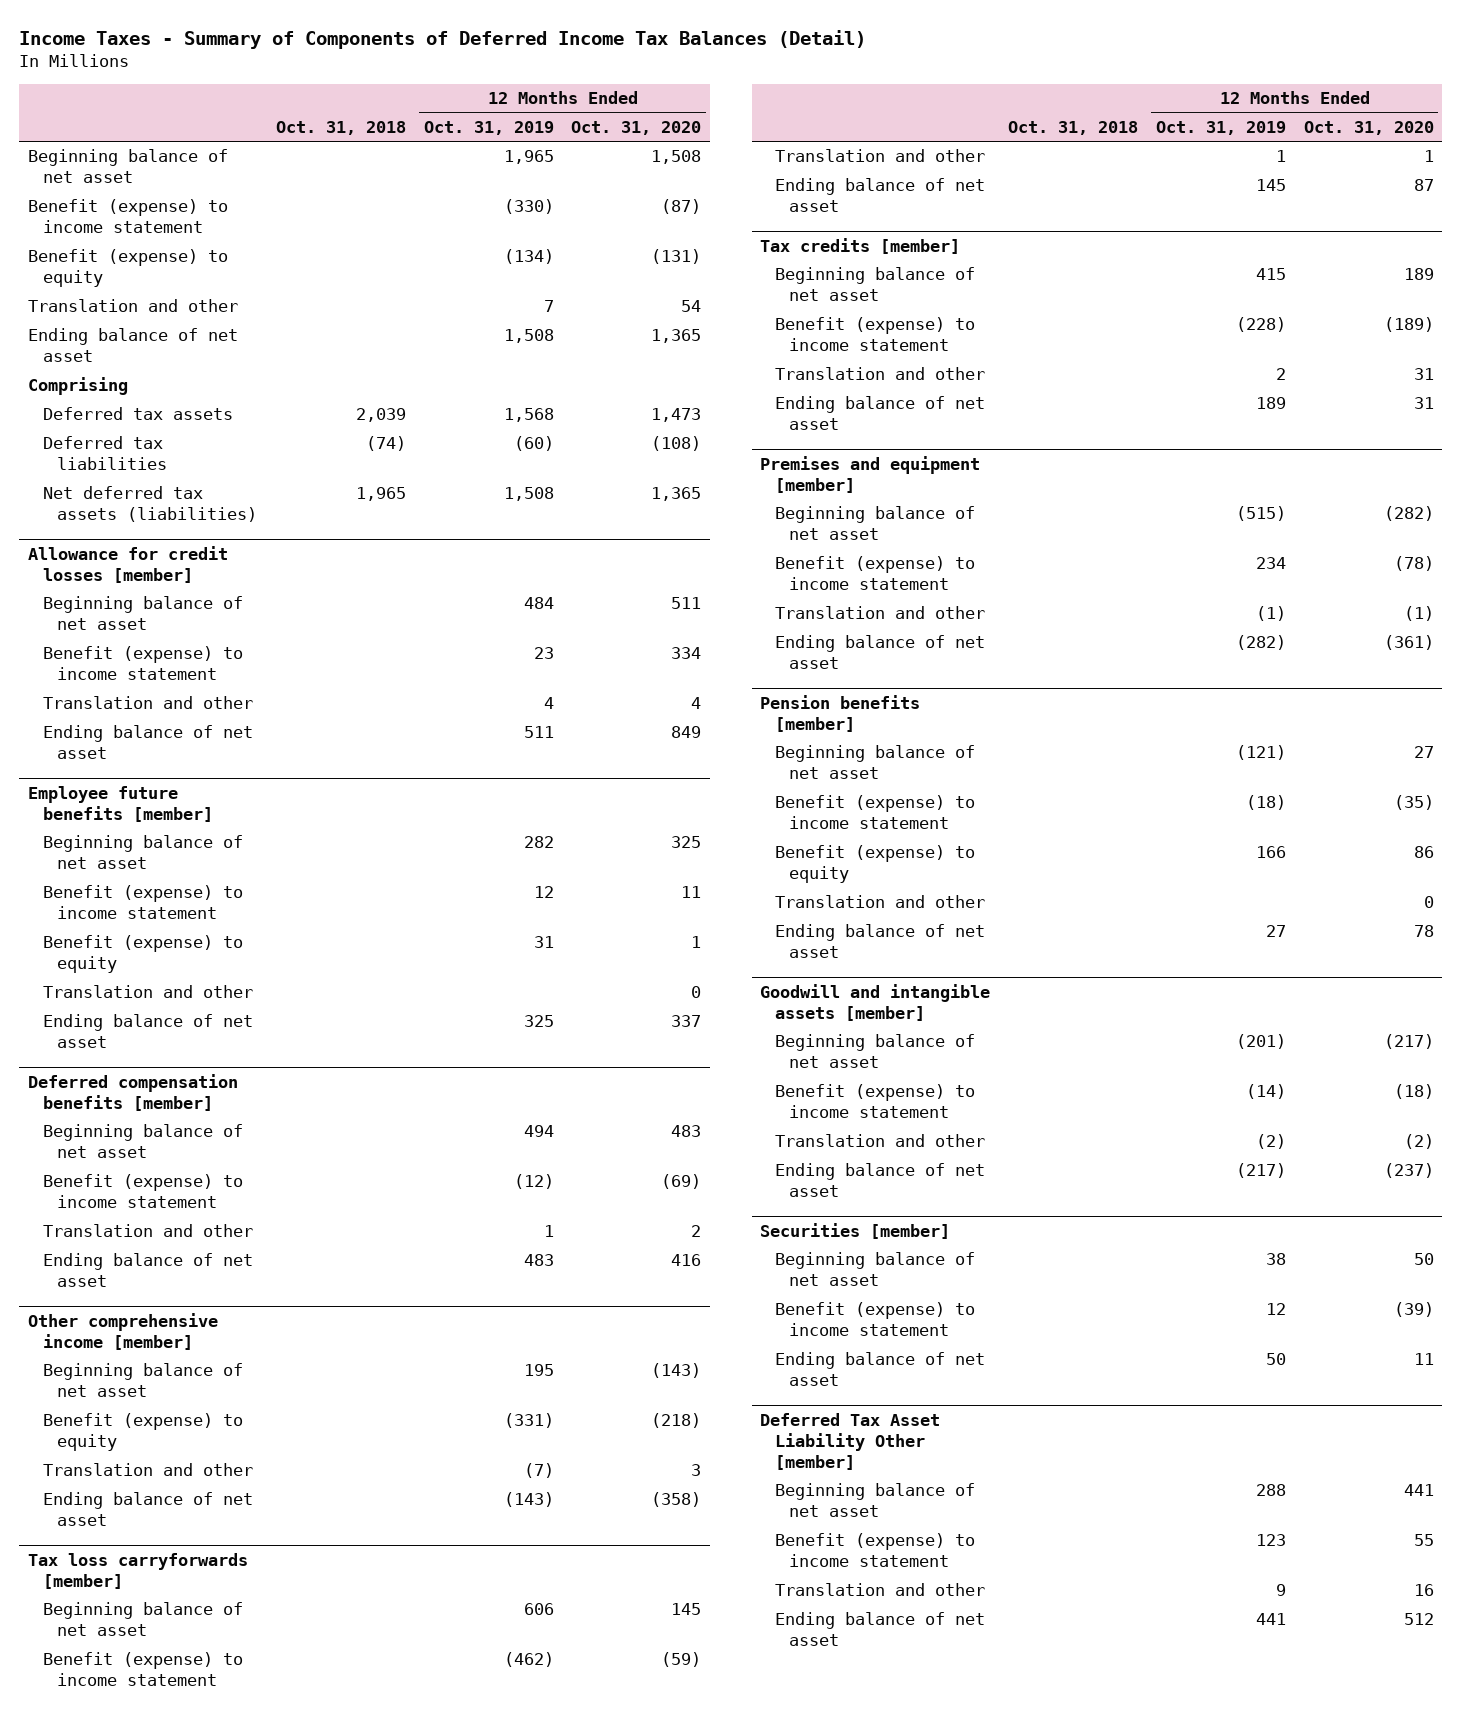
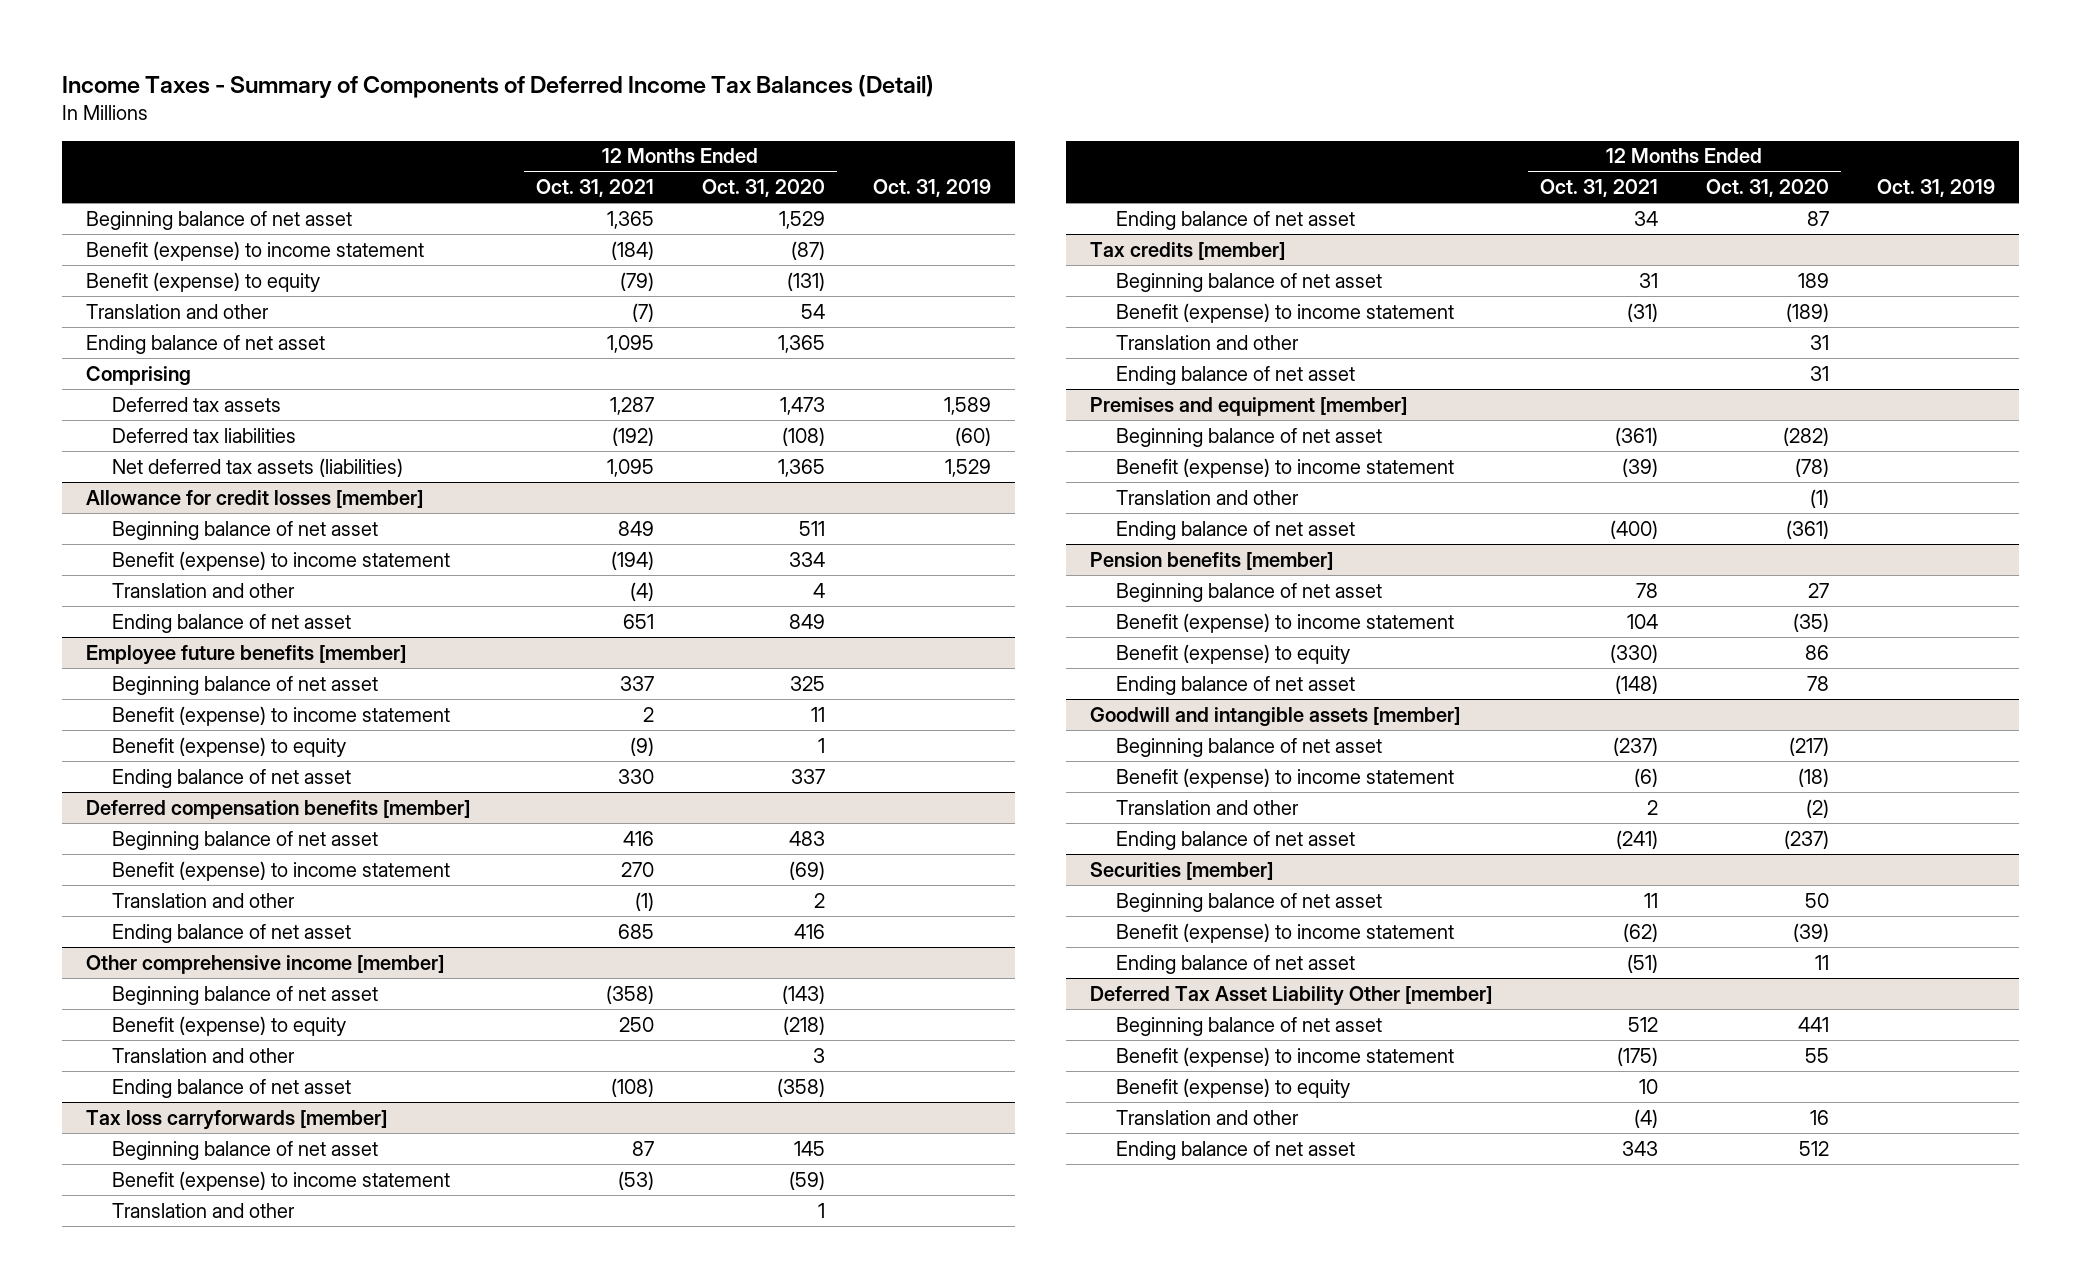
- | Oct. 31, 2018 | 12 Months Ended Oct. 31, 2019 | 12 Months Ended Oct. 31, 2020
+ | 12 Months Ended Oct. 31, 2021 | 12 Months Ended Oct. 31, 2020 | Oct. 31, 2019
- Beginning balance of net asset | | 1,965 | 1,508
+ Beginning balance of net asset | 1,365 | 1,529 |
@ Employee future benefits [member]
- Translation and other | | | 0
@ Pension benefits [member]
- Translation and other | | | 0
@ Deferred Tax Asset Liability Other [member]
+ Benefit (expense) to equity | 10 | |

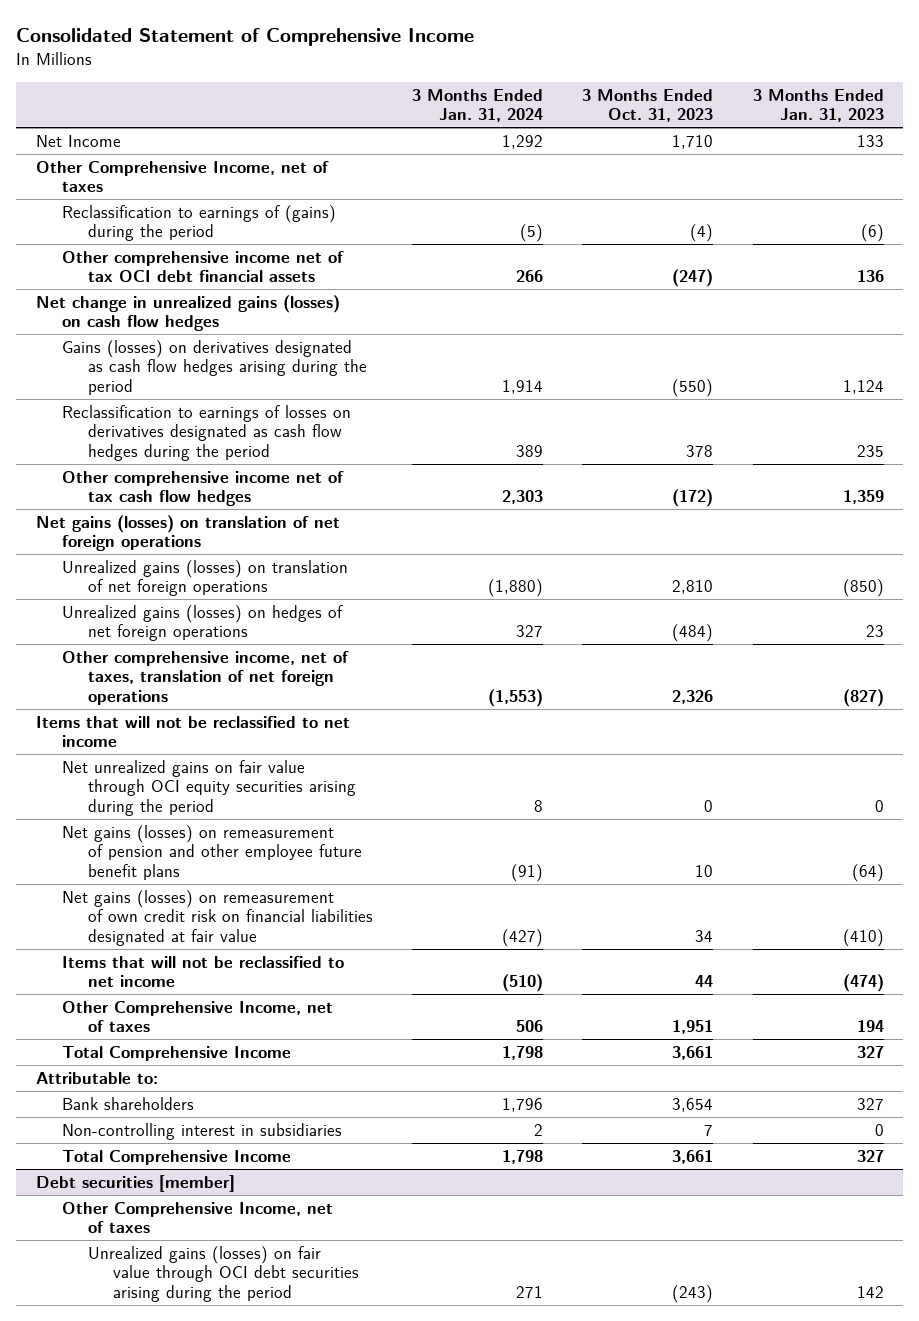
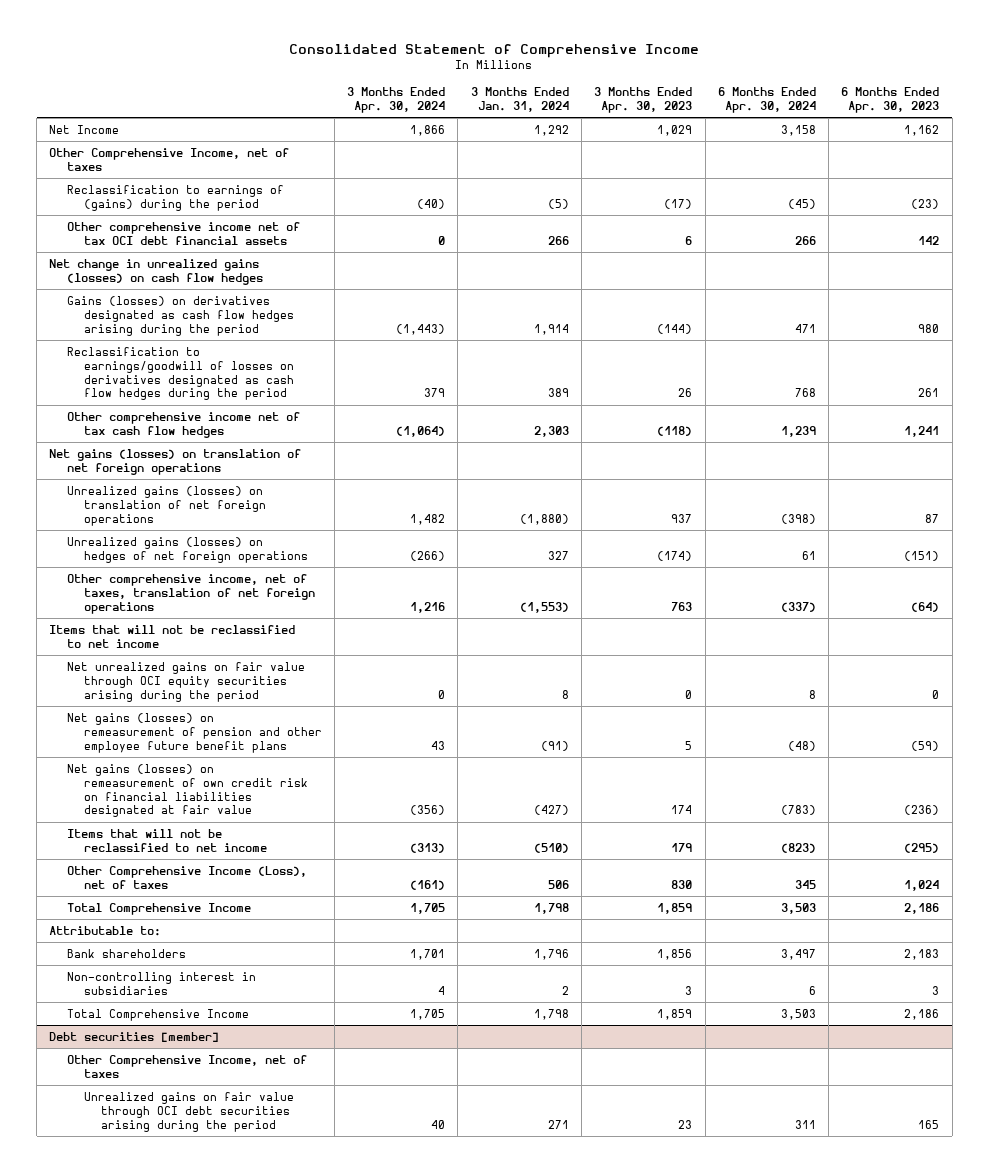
- | 3 Months Ended Jan. 31, 2024 | 3 Months Ended Oct. 31, 2023 | 3 Months Ended Jan. 31, 2023
+ | 3 Months Ended Apr. 30, 2024 | 3 Months Ended Jan. 31, 2024 | 3 Months Ended Apr. 30, 2023 | 6 Months Ended Apr. 30, 2024 | 6 Months Ended Apr. 30, 2023
- Reclassification to earnings of losses on derivatives designated as cash flow hedges during the period | 389 | 378 | 235
+ Reclassification to earnings/goodwill of losses on derivatives designated as cash flow hedges during the period | 379 | 389 | 26 | 768 | 261
- Other Comprehensive Income, net of taxes | 506 | 1,951 | 194
+ Other Comprehensive Income (Loss), net of taxes | (161) | 506 | 830 | 345 | 1,024
@ Debt securities [member]
- Unrealized gains (losses) on fair value through OCI debt securities arising during the period | 271 | (243) | 142
+ Unrealized gains on fair value through OCI debt securities arising during the period | 40 | 271 | 23 | 311 | 165

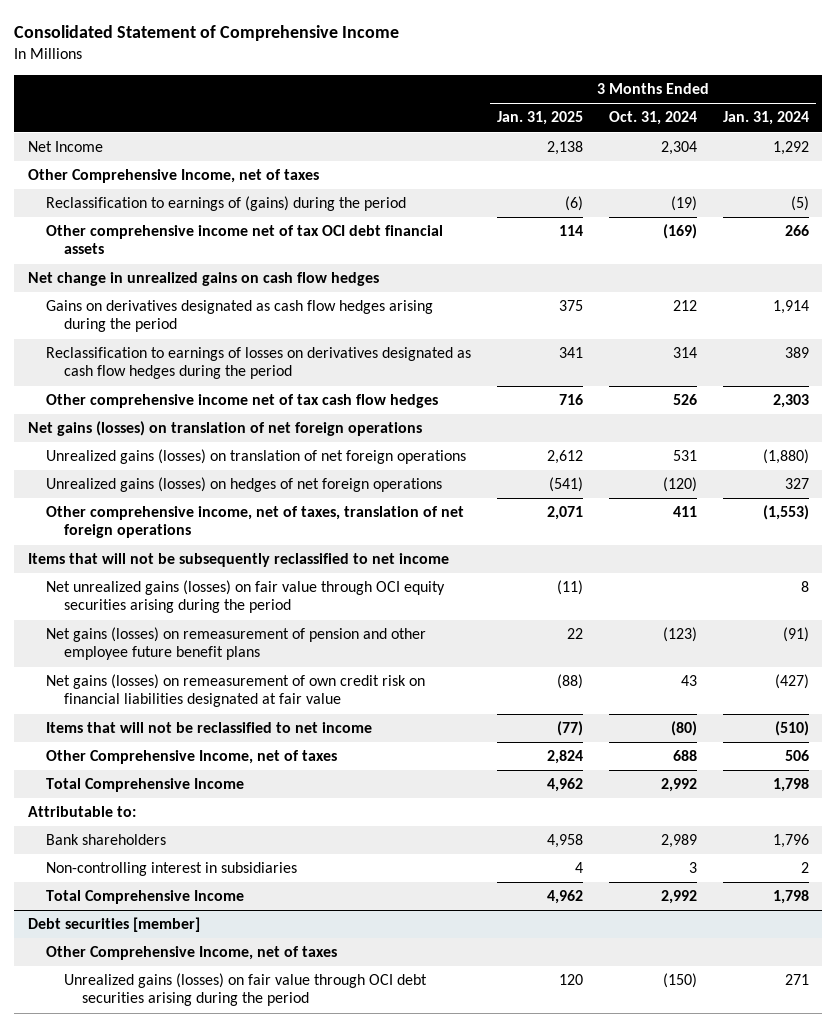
- | 3 Months Ended Apr. 30, 2024 | 3 Months Ended Jan. 31, 2024 | 3 Months Ended Apr. 30, 2023 | 6 Months Ended Apr. 30, 2024 | 6 Months Ended Apr. 30, 2023
+ | 3 Months Ended Jan. 31, 2025 | 3 Months Ended Oct. 31, 2024 | 3 Months Ended Jan. 31, 2024
- Net change in unrealized gains (losses) on cash flow hedges
- Gains (losses) on derivatives designated as cash flow hedges arising during the period | (1,443) | 1,914 | (144) | 471 | 980
- Reclassification to earnings/goodwill of losses on derivatives designated as cash flow hedges during the period | 379 | 389 | 26 | 768 | 261
+ Net change in unrealized gains on cash flow hedges
+ Gains on derivatives designated as cash flow hedges arising during the period | 375 | 212 | 1,914
+ Reclassification to earnings of losses on derivatives designated as cash flow hedges during the period | 341 | 314 | 389
- Items that will not be reclassified to net income
- Net unrealized gains on fair value through OCI equity securities arising during the period | 0 | 8 | 0 | 8 | 0
+ Items that will not be subsequently reclassified to net income
+ Net unrealized gains (losses) on fair value through OCI equity securities arising during the period | (11) | | 8
- Other Comprehensive Income (Loss), net of taxes | (161) | 506 | 830 | 345 | 1,024
+ Other Comprehensive Income, net of taxes | 2,824 | 688 | 506
@ Debt securities [member]
- Unrealized gains on fair value through OCI debt securities arising during the period | 40 | 271 | 23 | 311 | 165
+ Unrealized gains (losses) on fair value through OCI debt securities arising during the period | 120 | (150) | 271

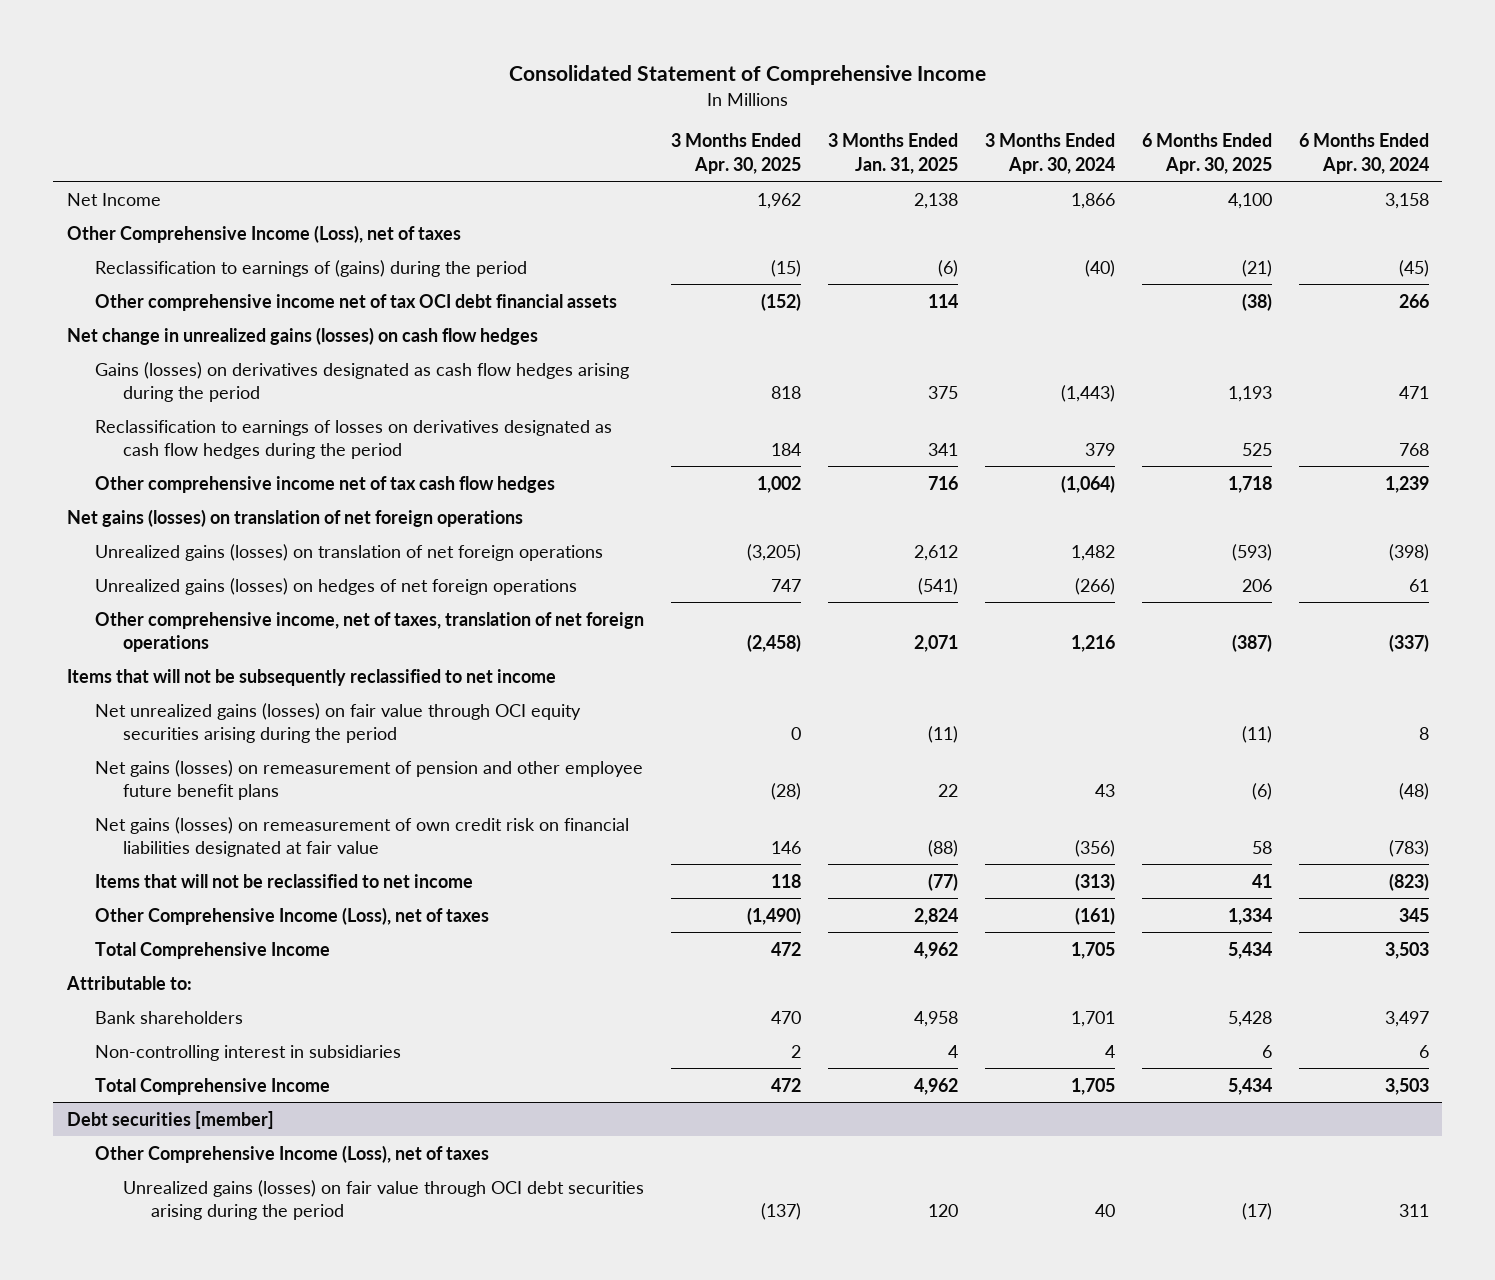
- | 3 Months Ended Jan. 31, 2025 | 3 Months Ended Oct. 31, 2024 | 3 Months Ended Jan. 31, 2024
+ | 3 Months Ended Apr. 30, 2025 | 3 Months Ended Jan. 31, 2025 | 3 Months Ended Apr. 30, 2024 | 6 Months Ended Apr. 30, 2025 | 6 Months Ended Apr. 30, 2024
- Other Comprehensive Income, net of taxes
+ Other Comprehensive Income (Loss), net of taxes
- Net change in unrealized gains on cash flow hedges
- Gains on derivatives designated as cash flow hedges arising during the period | 375 | 212 | 1,914
+ Net change in unrealized gains (losses) on cash flow hedges
+ Gains (losses) on derivatives designated as cash flow hedges arising during the period | 818 | 375 | (1,443) | 1,193 | 471
- Other Comprehensive Income, net of taxes | 2,824 | 688 | 506
+ Other Comprehensive Income (Loss), net of taxes | (1,490) | 2,824 | (161) | 1,334 | 345
@ Debt securities [member]
- Other Comprehensive Income, net of taxes
+ Other Comprehensive Income (Loss), net of taxes

